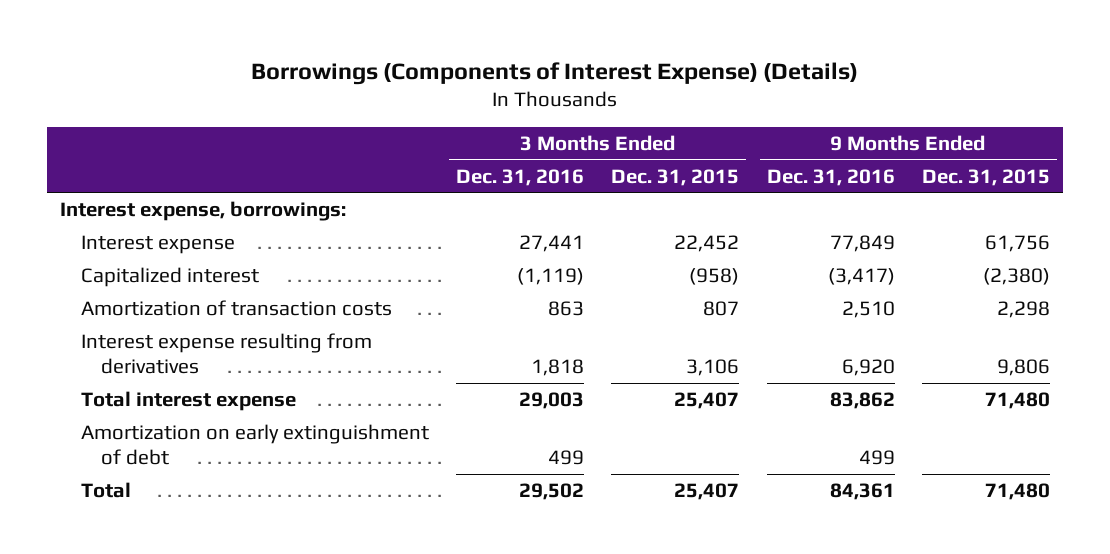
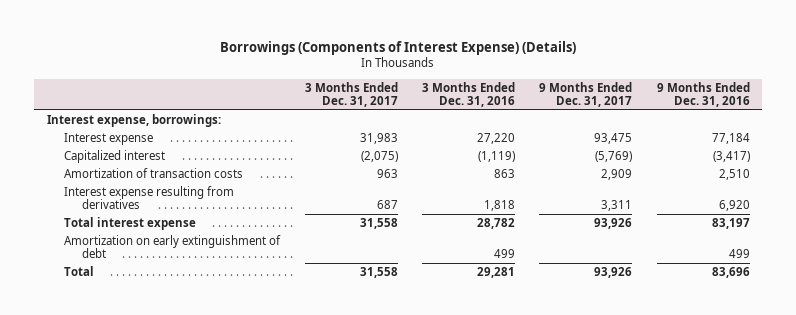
- | 3 Months Ended Dec. 31, 2016 | 3 Months Ended Dec. 31, 2015 | 9 Months Ended Dec. 31, 2016 | 9 Months Ended Dec. 31, 2015
+ | 3 Months Ended Dec. 31, 2017 | 3 Months Ended Dec. 31, 2016 | 9 Months Ended Dec. 31, 2017 | 9 Months Ended Dec. 31, 2016
- Interest expense | 27,441 | 22,452 | 77,849 | 61,756
+ Interest expense | 31,983 | 27,220 | 93,475 | 77,184
- Total interest expense | 29,003 | 25,407 | 83,862 | 71,480
+ Total interest expense | 31,558 | 28,782 | 93,926 | 83,197
- Total | 29,502 | 25,407 | 84,361 | 71,480
+ Total | 31,558 | 29,281 | 93,926 | 83,696

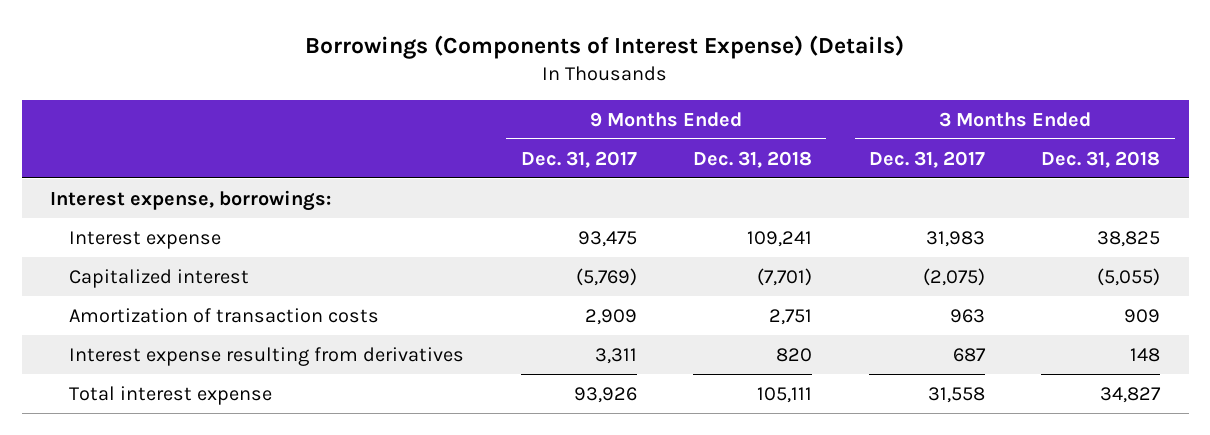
- | 3 Months Ended Dec. 31, 2017 | 3 Months Ended Dec. 31, 2016 | 9 Months Ended Dec. 31, 2017 | 9 Months Ended Dec. 31, 2016
+ | 9 Months Ended Dec. 31, 2017 | 9 Months Ended Dec. 31, 2018 | 3 Months Ended Dec. 31, 2017 | 3 Months Ended Dec. 31, 2018
- Amortization on early extinguishment of debt | | 499 | | 499
- Total | 31,558 | 29,281 | 93,926 | 83,696

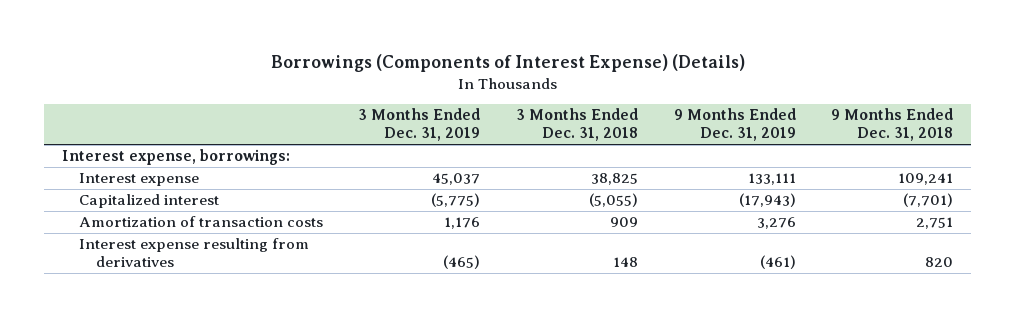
- | 9 Months Ended Dec. 31, 2017 | 9 Months Ended Dec. 31, 2018 | 3 Months Ended Dec. 31, 2017 | 3 Months Ended Dec. 31, 2018
+ | 3 Months Ended Dec. 31, 2019 | 3 Months Ended Dec. 31, 2018 | 9 Months Ended Dec. 31, 2019 | 9 Months Ended Dec. 31, 2018
- Total interest expense | 93,926 | 105,111 | 31,558 | 34,827

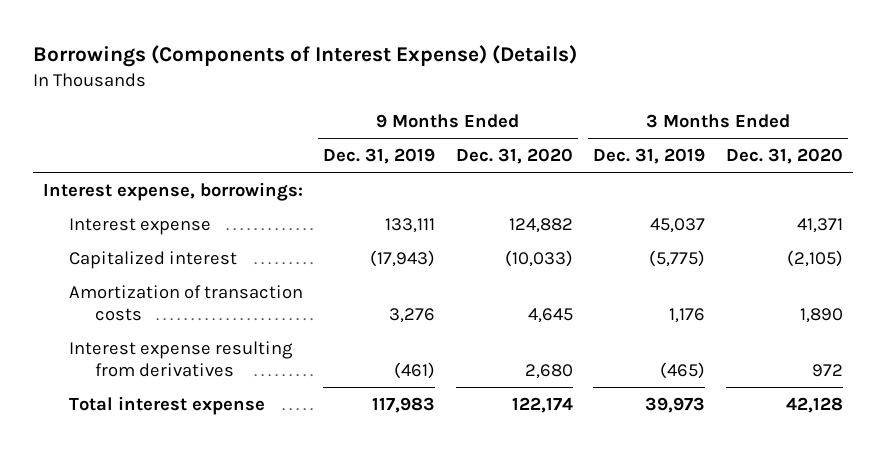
- | 3 Months Ended Dec. 31, 2019 | 3 Months Ended Dec. 31, 2018 | 9 Months Ended Dec. 31, 2019 | 9 Months Ended Dec. 31, 2018
+ | 9 Months Ended Dec. 31, 2019 | 9 Months Ended Dec. 31, 2020 | 3 Months Ended Dec. 31, 2019 | 3 Months Ended Dec. 31, 2020
+ Total interest expense | 117,983 | 122,174 | 39,973 | 42,128

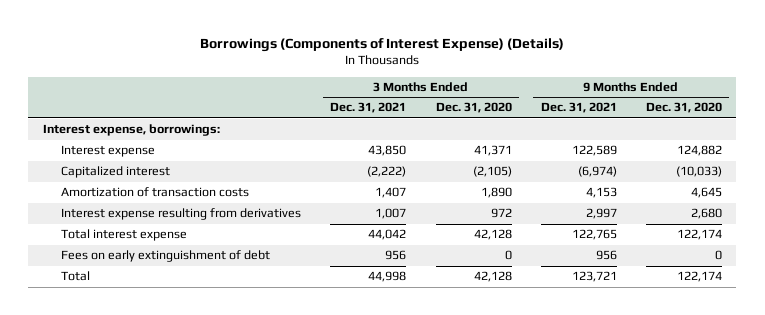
- | 9 Months Ended Dec. 31, 2019 | 9 Months Ended Dec. 31, 2020 | 3 Months Ended Dec. 31, 2019 | 3 Months Ended Dec. 31, 2020
+ | 3 Months Ended Dec. 31, 2021 | 3 Months Ended Dec. 31, 2020 | 9 Months Ended Dec. 31, 2021 | 9 Months Ended Dec. 31, 2020
+ Fees on early extinguishment of debt | 956 | 0 | 956 | 0
+ Total | 44,998 | 42,128 | 123,721 | 122,174

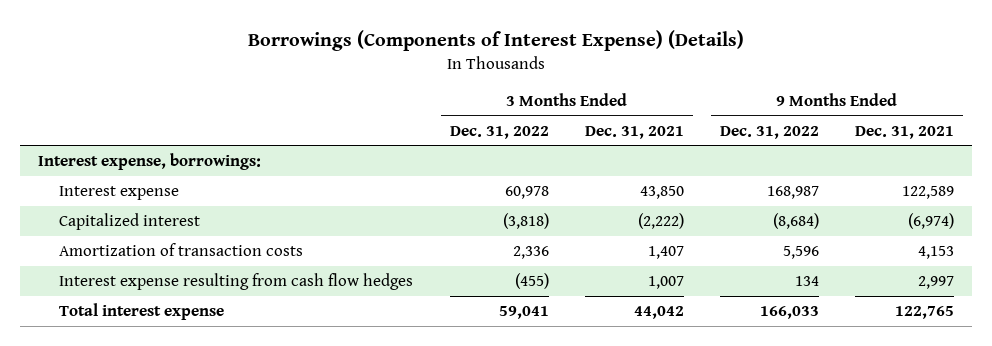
- | 3 Months Ended Dec. 31, 2021 | 3 Months Ended Dec. 31, 2020 | 9 Months Ended Dec. 31, 2021 | 9 Months Ended Dec. 31, 2020
+ | 3 Months Ended Dec. 31, 2022 | 3 Months Ended Dec. 31, 2021 | 9 Months Ended Dec. 31, 2022 | 9 Months Ended Dec. 31, 2021
- Interest expense resulting from derivatives | 1,007 | 972 | 2,997 | 2,680
+ Interest expense resulting from cash flow hedges | (455) | 1,007 | 134 | 2,997
- Fees on early extinguishment of debt | 956 | 0 | 956 | 0
- Total | 44,998 | 42,128 | 123,721 | 122,174

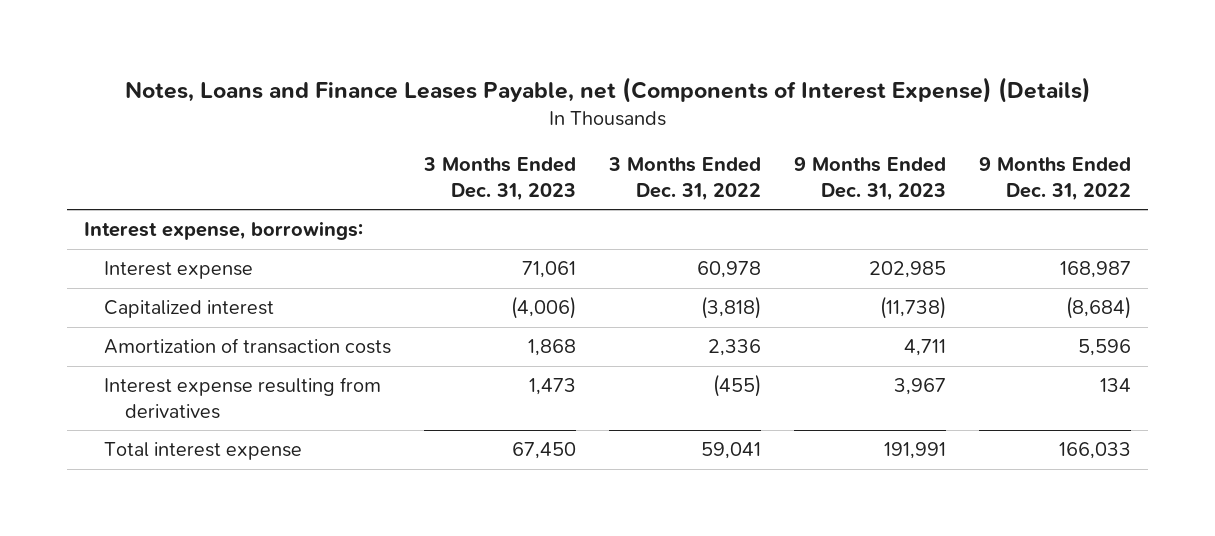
- Borrowings (Components of Interest Expense) (Details)
+ Notes, Loans and Finance Leases Payable, net (Components of Interest Expense) (Details)
- | 3 Months Ended Dec. 31, 2022 | 3 Months Ended Dec. 31, 2021 | 9 Months Ended Dec. 31, 2022 | 9 Months Ended Dec. 31, 2021
+ | 3 Months Ended Dec. 31, 2023 | 3 Months Ended Dec. 31, 2022 | 9 Months Ended Dec. 31, 2023 | 9 Months Ended Dec. 31, 2022
- Interest expense resulting from cash flow hedges | (455) | 1,007 | 134 | 2,997
+ Interest expense resulting from derivatives | 1,473 | (455) | 3,967 | 134

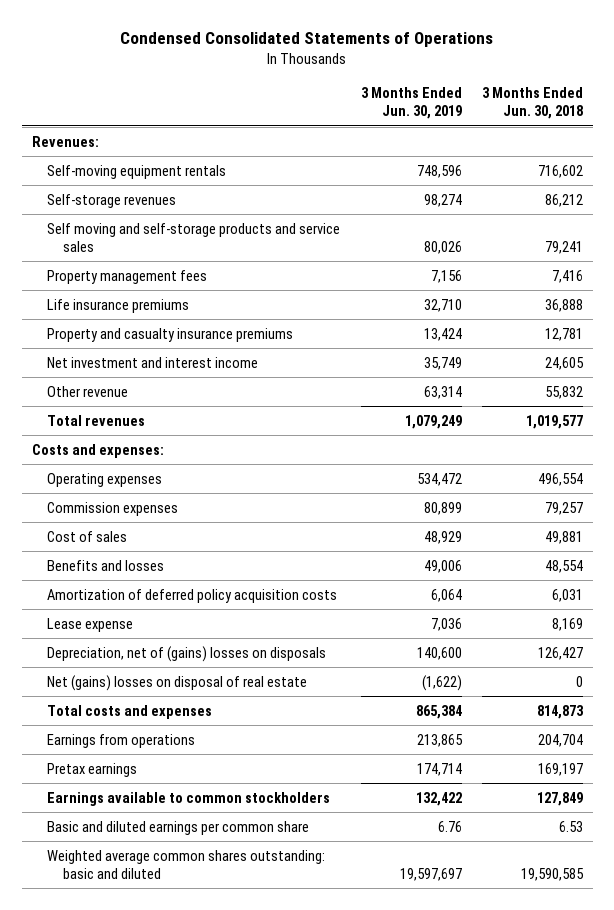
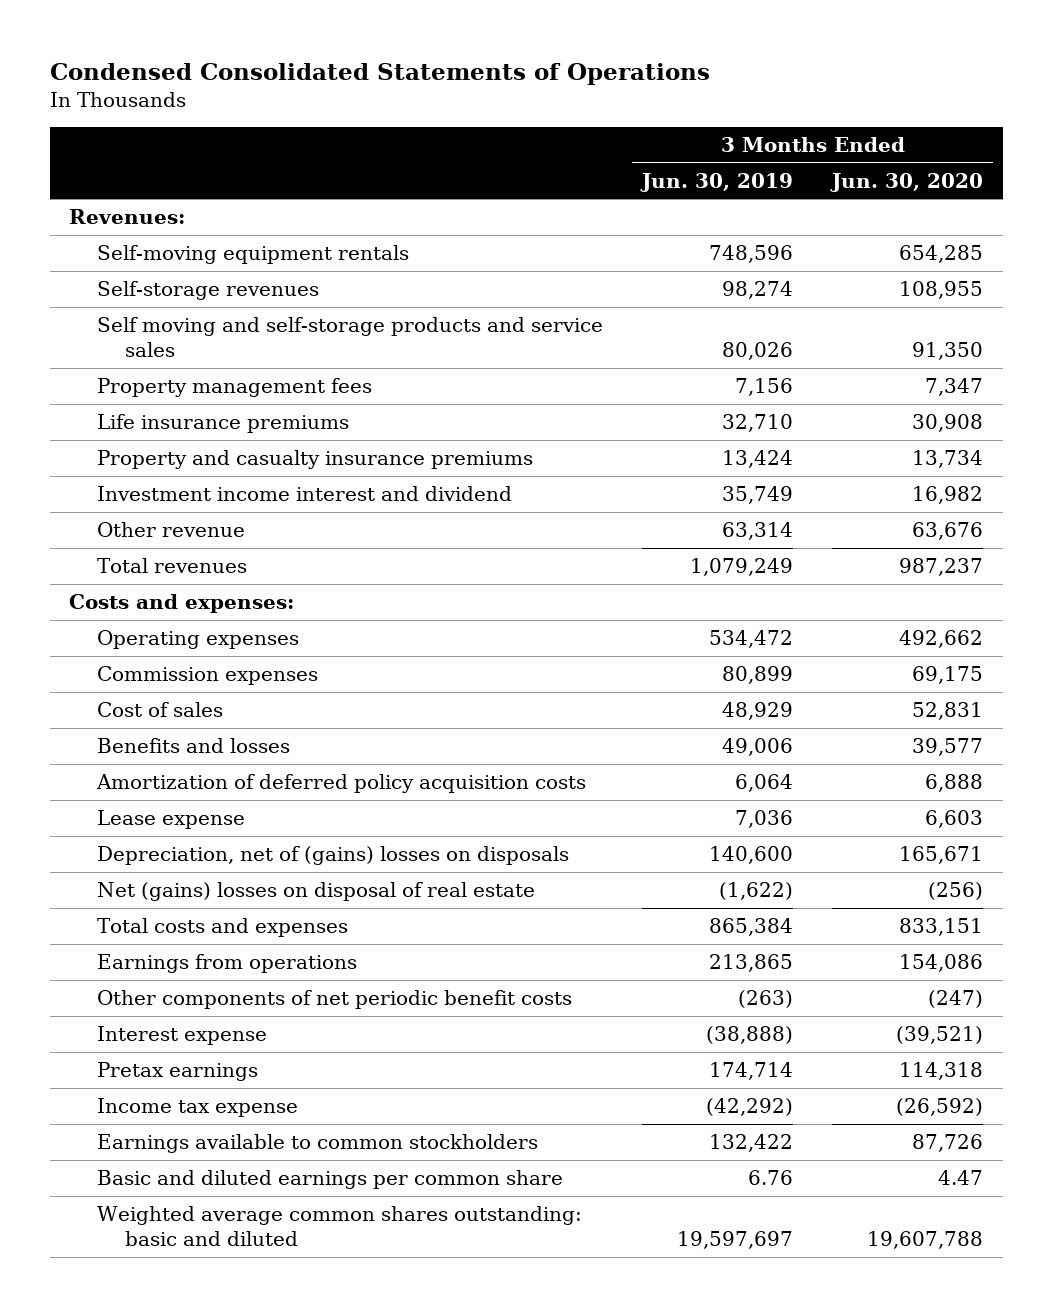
- | 3 Months Ended Jun. 30, 2019 | 3 Months Ended Jun. 30, 2018
+ | 3 Months Ended Jun. 30, 2019 | 3 Months Ended Jun. 30, 2020
- Net investment and interest income | 35,749 | 24,605
+ Investment income interest and dividend | 35,749 | 16,982
+ Other components of net periodic benefit costs | (263) | (247)
+ Interest expense | (38,888) | (39,521)
+ Income tax expense | (42,292) | (26,592)

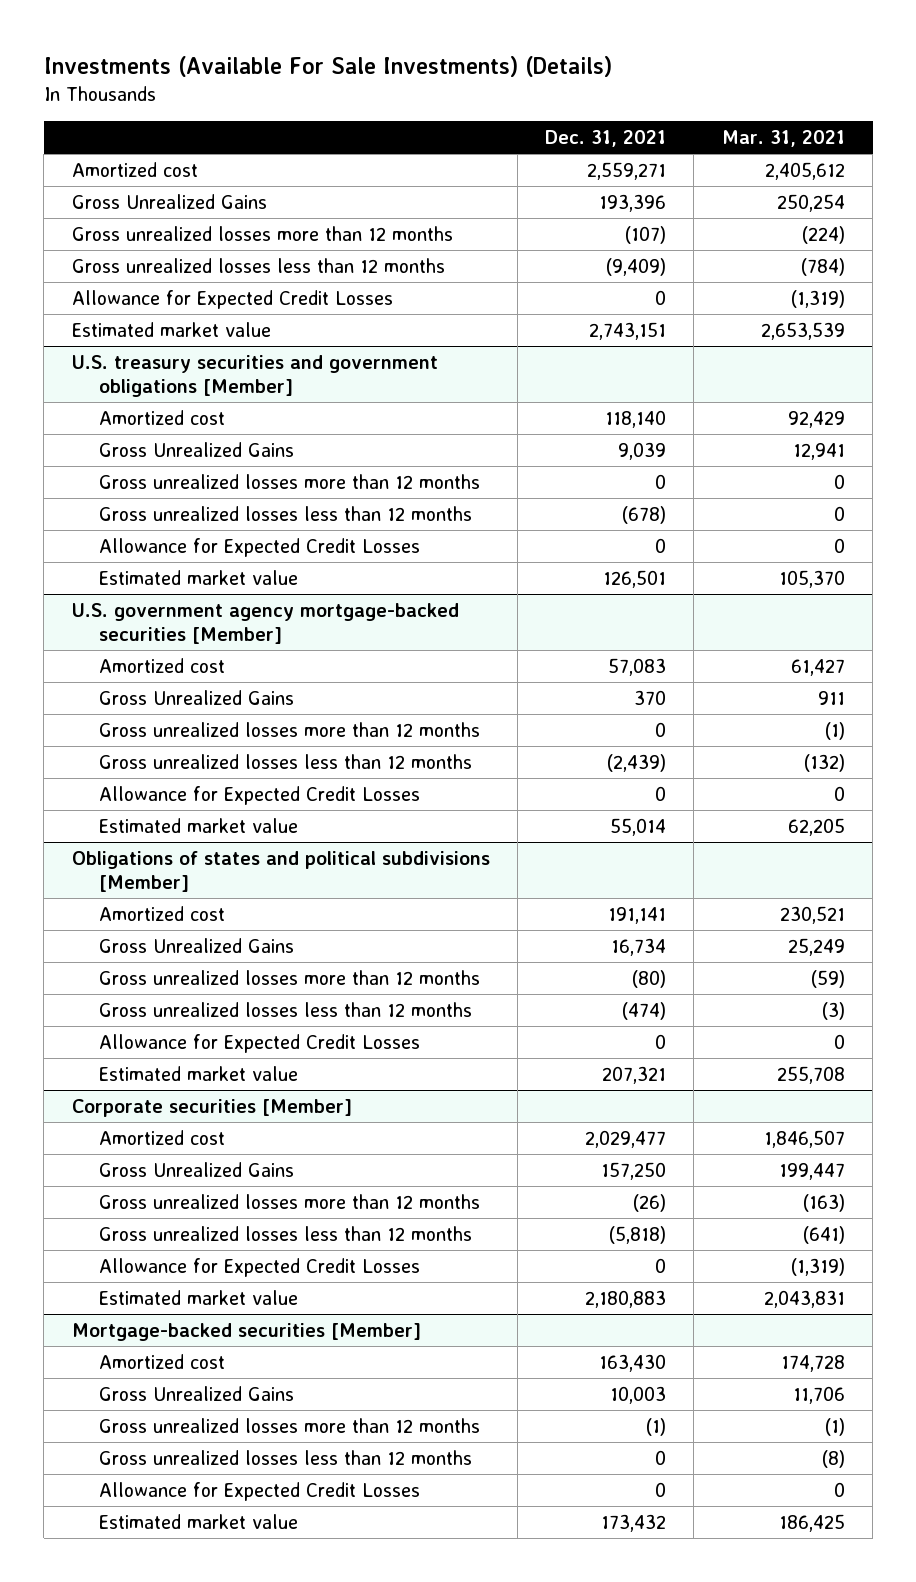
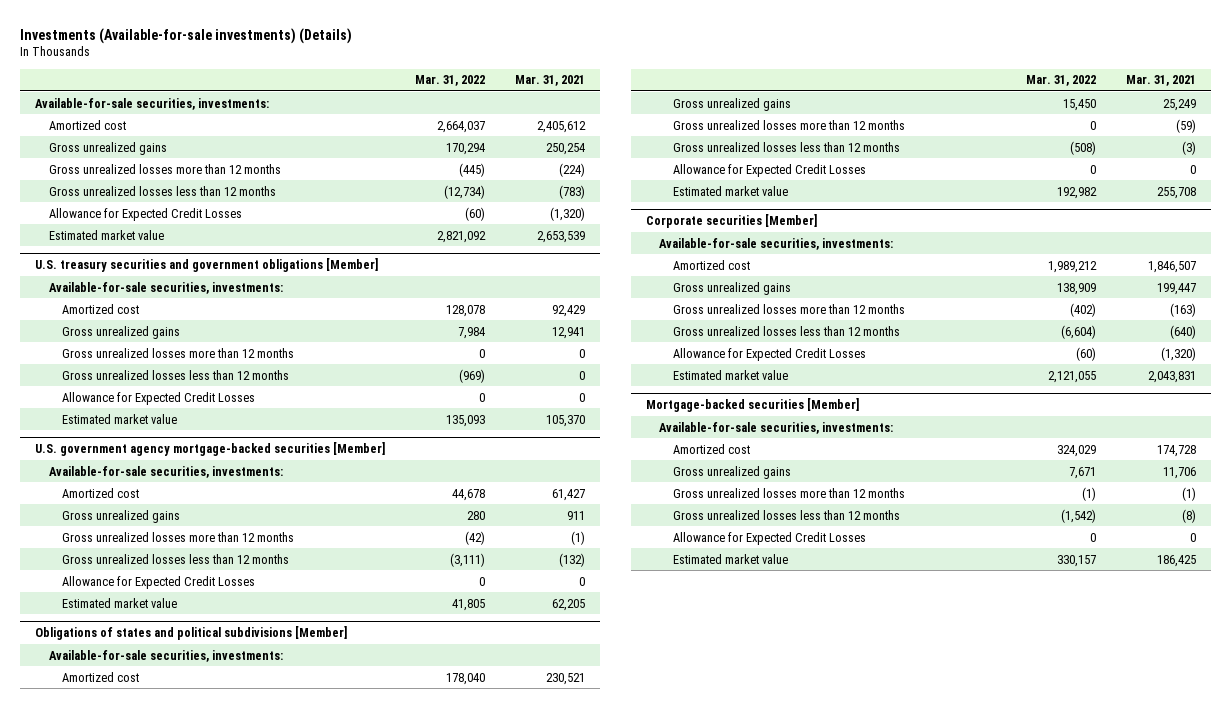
- Investments (Available For Sale Investments) (Details)
+ Investments (Available-for-sale investments) (Details)
- | Dec. 31, 2021 | Mar. 31, 2021
+ | Mar. 31, 2022 | Mar. 31, 2021
+ Available-for-sale securities, investments:
- Gross Unrealized Gains | 193,396 | 250,254
+ Gross unrealized gains | 170,294 | 250,254
- Gross unrealized losses less than 12 months | (9,409) | (784)
- Allowance for Expected Credit Losses | 0 | (1,319)
+ Gross unrealized losses less than 12 months | (12,734) | (783)
+ Allowance for Expected Credit Losses | (60) | (1,320)
@ U.S. treasury securities and government obligations [Member]
+ Available-for-sale securities, investments:
- Gross Unrealized Gains | 9,039 | 12,941
+ Gross unrealized gains | 7,984 | 12,941
@ U.S. government agency mortgage-backed securities [Member]
+ Available-for-sale securities, investments:
- Gross Unrealized Gains | 370 | 911
+ Gross unrealized gains | 280 | 911
@ Obligations of states and political subdivisions [Member]
+ Available-for-sale securities, investments:
- Gross Unrealized Gains | 16,734 | 25,249
+ Gross unrealized gains | 15,450 | 25,249
@ Corporate securities [Member]
+ Available-for-sale securities, investments:
- Gross Unrealized Gains | 157,250 | 199,447
+ Gross unrealized gains | 138,909 | 199,447
- Gross unrealized losses less than 12 months | (5,818) | (641)
- Allowance for Expected Credit Losses | 0 | (1,319)
+ Gross unrealized losses less than 12 months | (6,604) | (640)
+ Allowance for Expected Credit Losses | (60) | (1,320)
@ Mortgage-backed securities [Member]
+ Available-for-sale securities, investments:
- Gross Unrealized Gains | 10,003 | 11,706
+ Gross unrealized gains | 7,671 | 11,706

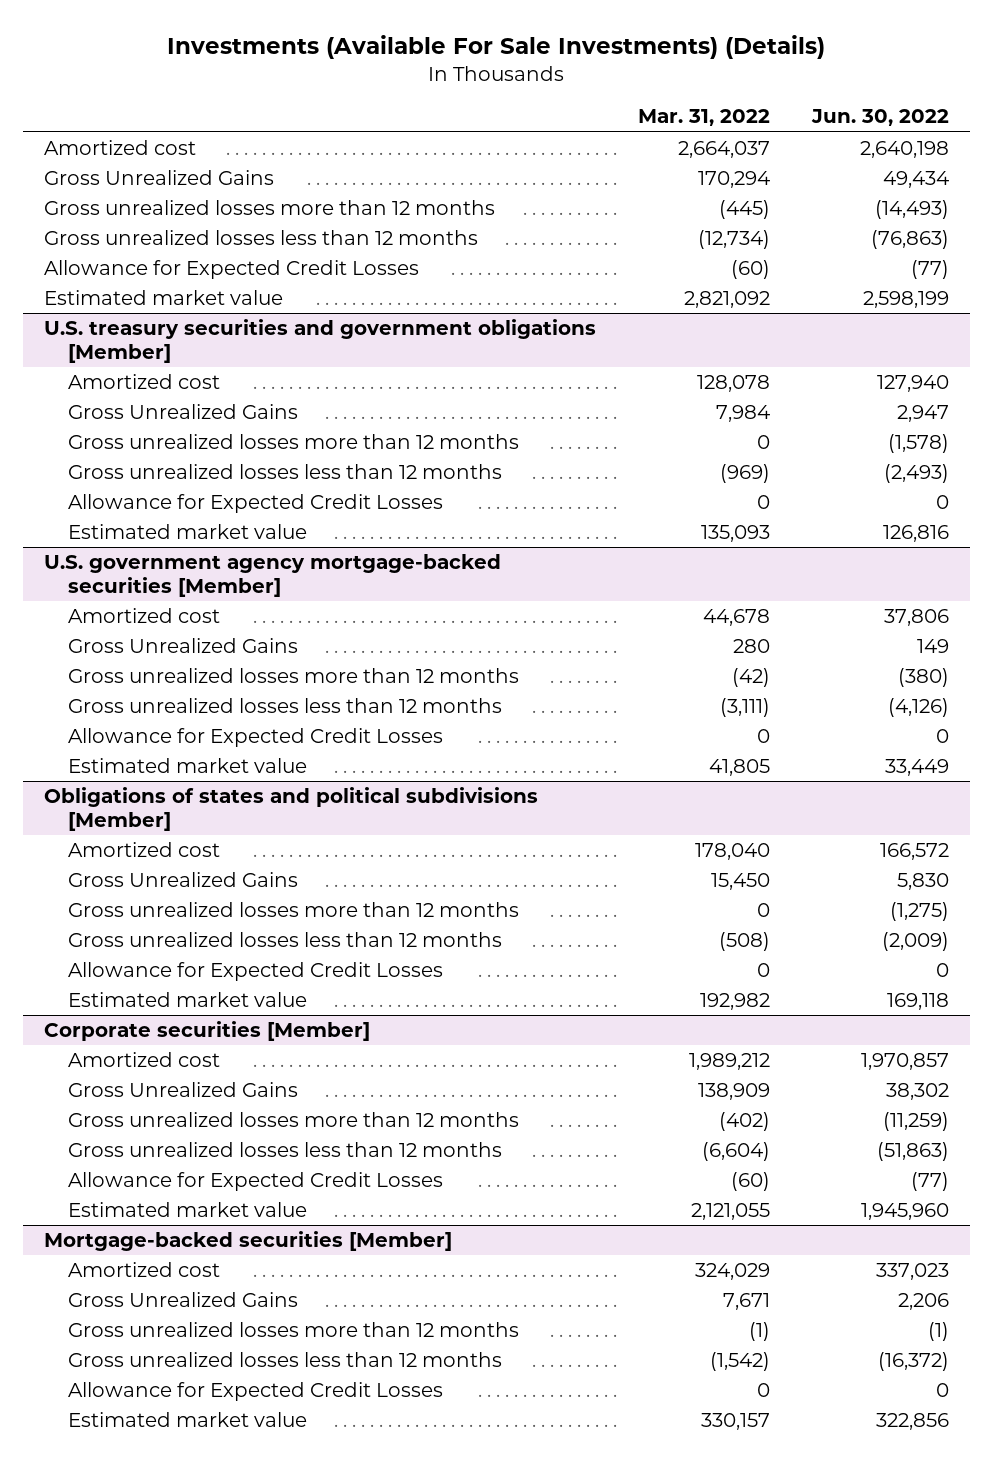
- Investments (Available-for-sale investments) (Details)
+ Investments (Available For Sale Investments) (Details)
- | Mar. 31, 2022 | Mar. 31, 2021
+ | Mar. 31, 2022 | Jun. 30, 2022
- Available-for-sale securities, investments:
- Gross unrealized gains | 170,294 | 250,254
+ Gross Unrealized Gains | 170,294 | 49,434
@ U.S. treasury securities and government obligations [Member]
- Available-for-sale securities, investments:
- Gross unrealized gains | 7,984 | 12,941
+ Gross Unrealized Gains | 7,984 | 2,947
@ U.S. government agency mortgage-backed securities [Member]
- Available-for-sale securities, investments:
- Gross unrealized gains | 280 | 911
+ Gross Unrealized Gains | 280 | 149
@ Obligations of states and political subdivisions [Member]
- Available-for-sale securities, investments:
- Gross unrealized gains | 15,450 | 25,249
+ Gross Unrealized Gains | 15,450 | 5,830
@ Corporate securities [Member]
- Available-for-sale securities, investments:
- Gross unrealized gains | 138,909 | 199,447
+ Gross Unrealized Gains | 138,909 | 38,302
@ Mortgage-backed securities [Member]
- Available-for-sale securities, investments:
- Gross unrealized gains | 7,671 | 11,706
+ Gross Unrealized Gains | 7,671 | 2,206

